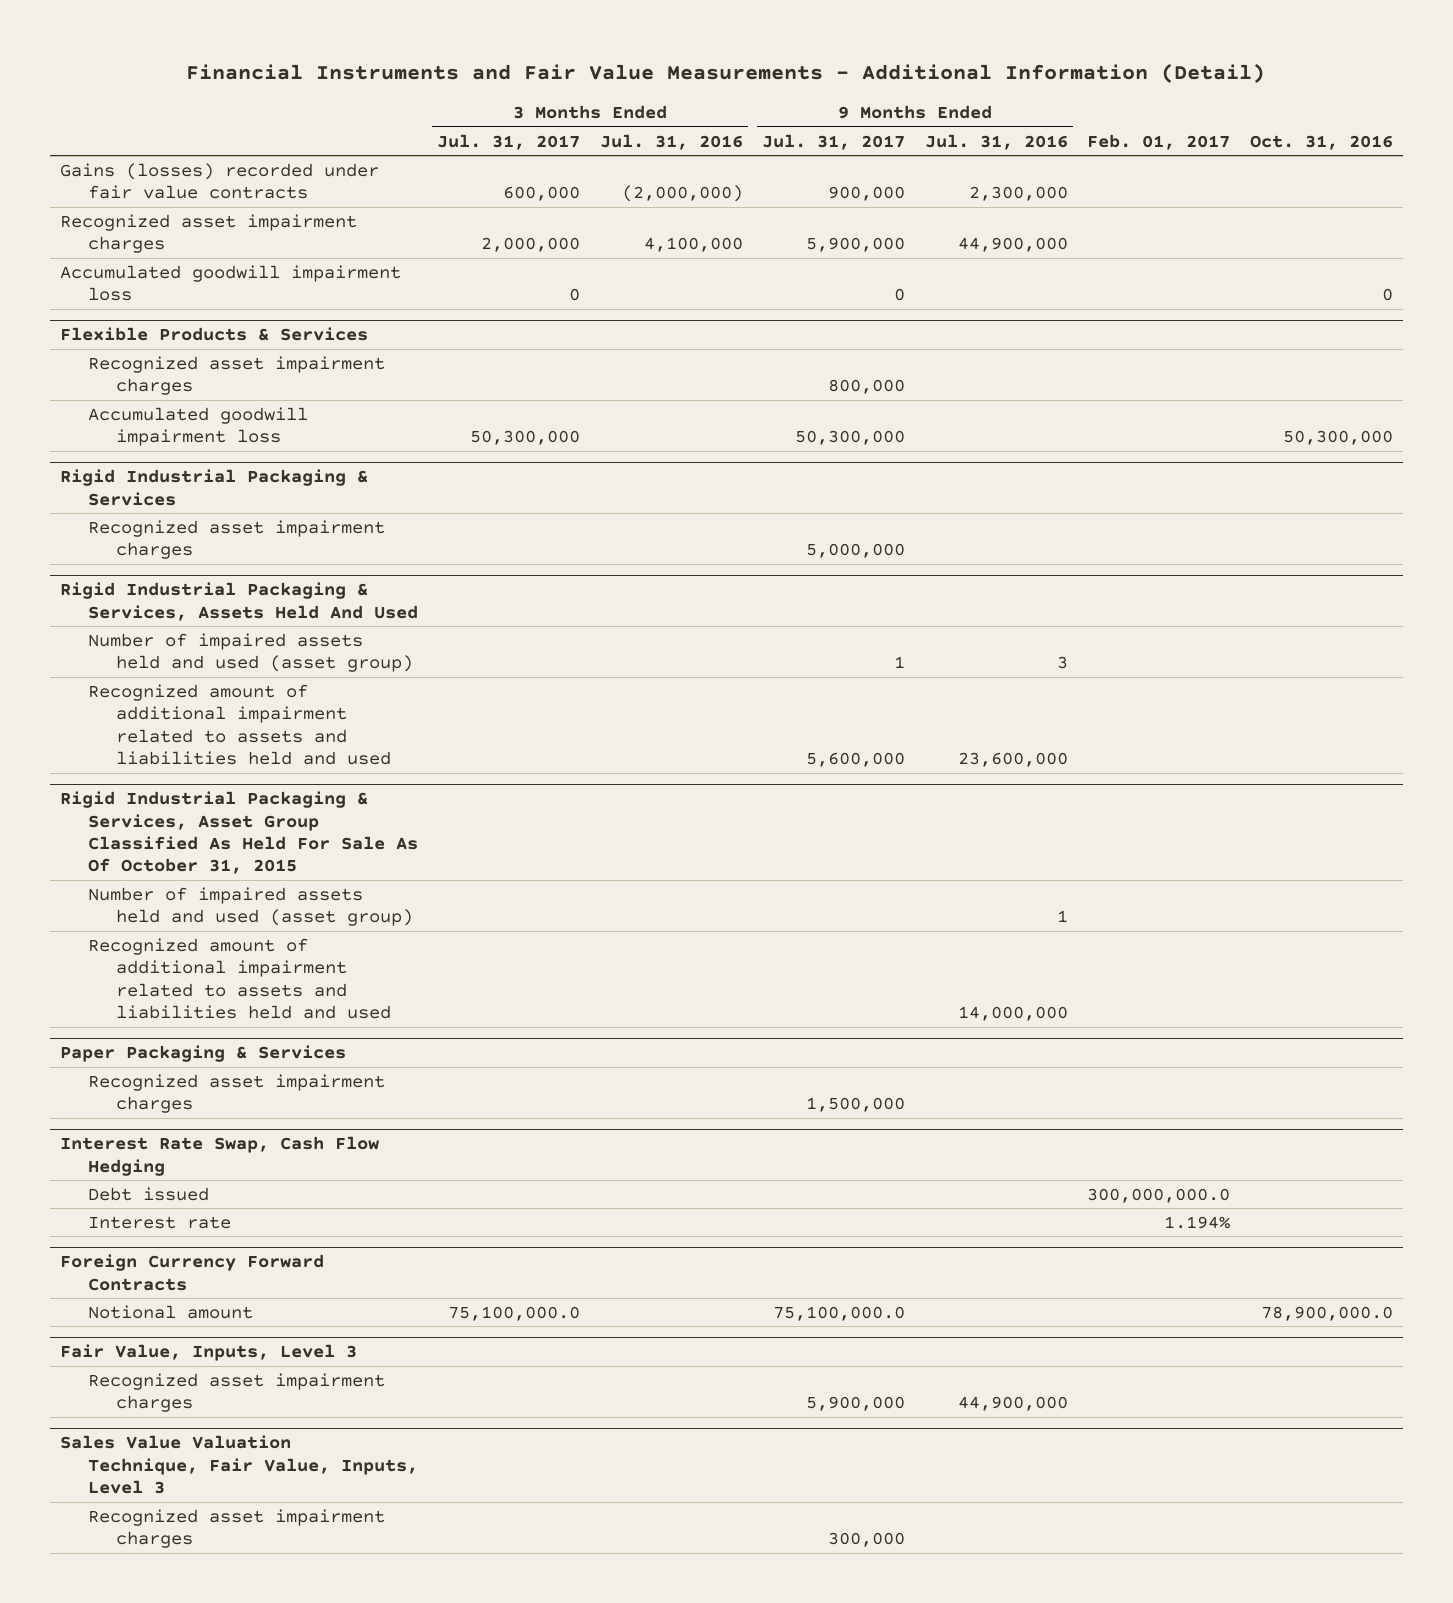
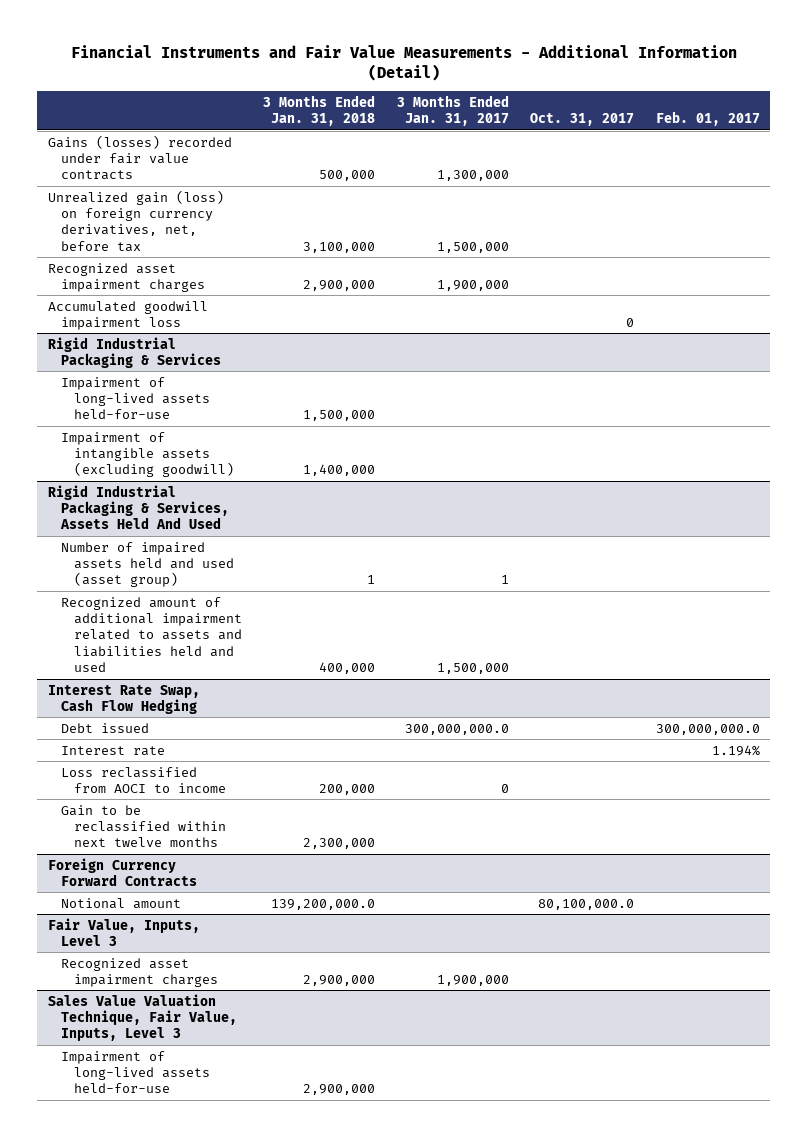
- | 3 Months Ended Jul. 31, 2017 | 3 Months Ended Jul. 31, 2016 | 9 Months Ended Jul. 31, 2017 | 9 Months Ended Jul. 31, 2016 | Feb. 01, 2017 | Oct. 31, 2016
+ | 3 Months Ended Jan. 31, 2018 | 3 Months Ended Jan. 31, 2017 | Oct. 31, 2017 | Feb. 01, 2017
+ Unrealized gain (loss) on foreign currency derivatives, net, before tax | 3,100,000 | 1,500,000 | |
- Flexible Products & Services
- Recognized asset impairment charges | | | 800,000 | | |
- Accumulated goodwill impairment loss | 50,300,000 | | 50,300,000 | | | 50,300,000
@ Rigid Industrial Packaging & Services
- Recognized asset impairment charges | | | 5,000,000 | | |
+ Impairment of long-lived assets held-for-use | 1,500,000 | | |
+ Impairment of intangible assets (excluding goodwill) | 1,400,000 | | |
- Rigid Industrial Packaging & Services, Asset Group Classified As Held For Sale As Of October 31, 2015
- Number of impaired assets held and used (asset group) | | | | 1 | |
- Recognized amount of additional impairment related to assets and liabilities held and used | | | | 14,000,000 | |
- Paper Packaging & Services
- Recognized asset impairment charges | | | 1,500,000 | | |
@ Interest Rate Swap, Cash Flow Hedging
+ Loss reclassified from AOCI to income | 200,000 | 0 | |
+ Gain to be reclassified within next twelve months | 2,300,000 | | |
@ Sales Value Valuation Technique, Fair Value, Inputs, Level 3
- Recognized asset impairment charges | | | 300,000 | | |
+ Impairment of long-lived assets held-for-use | 2,900,000 | | |

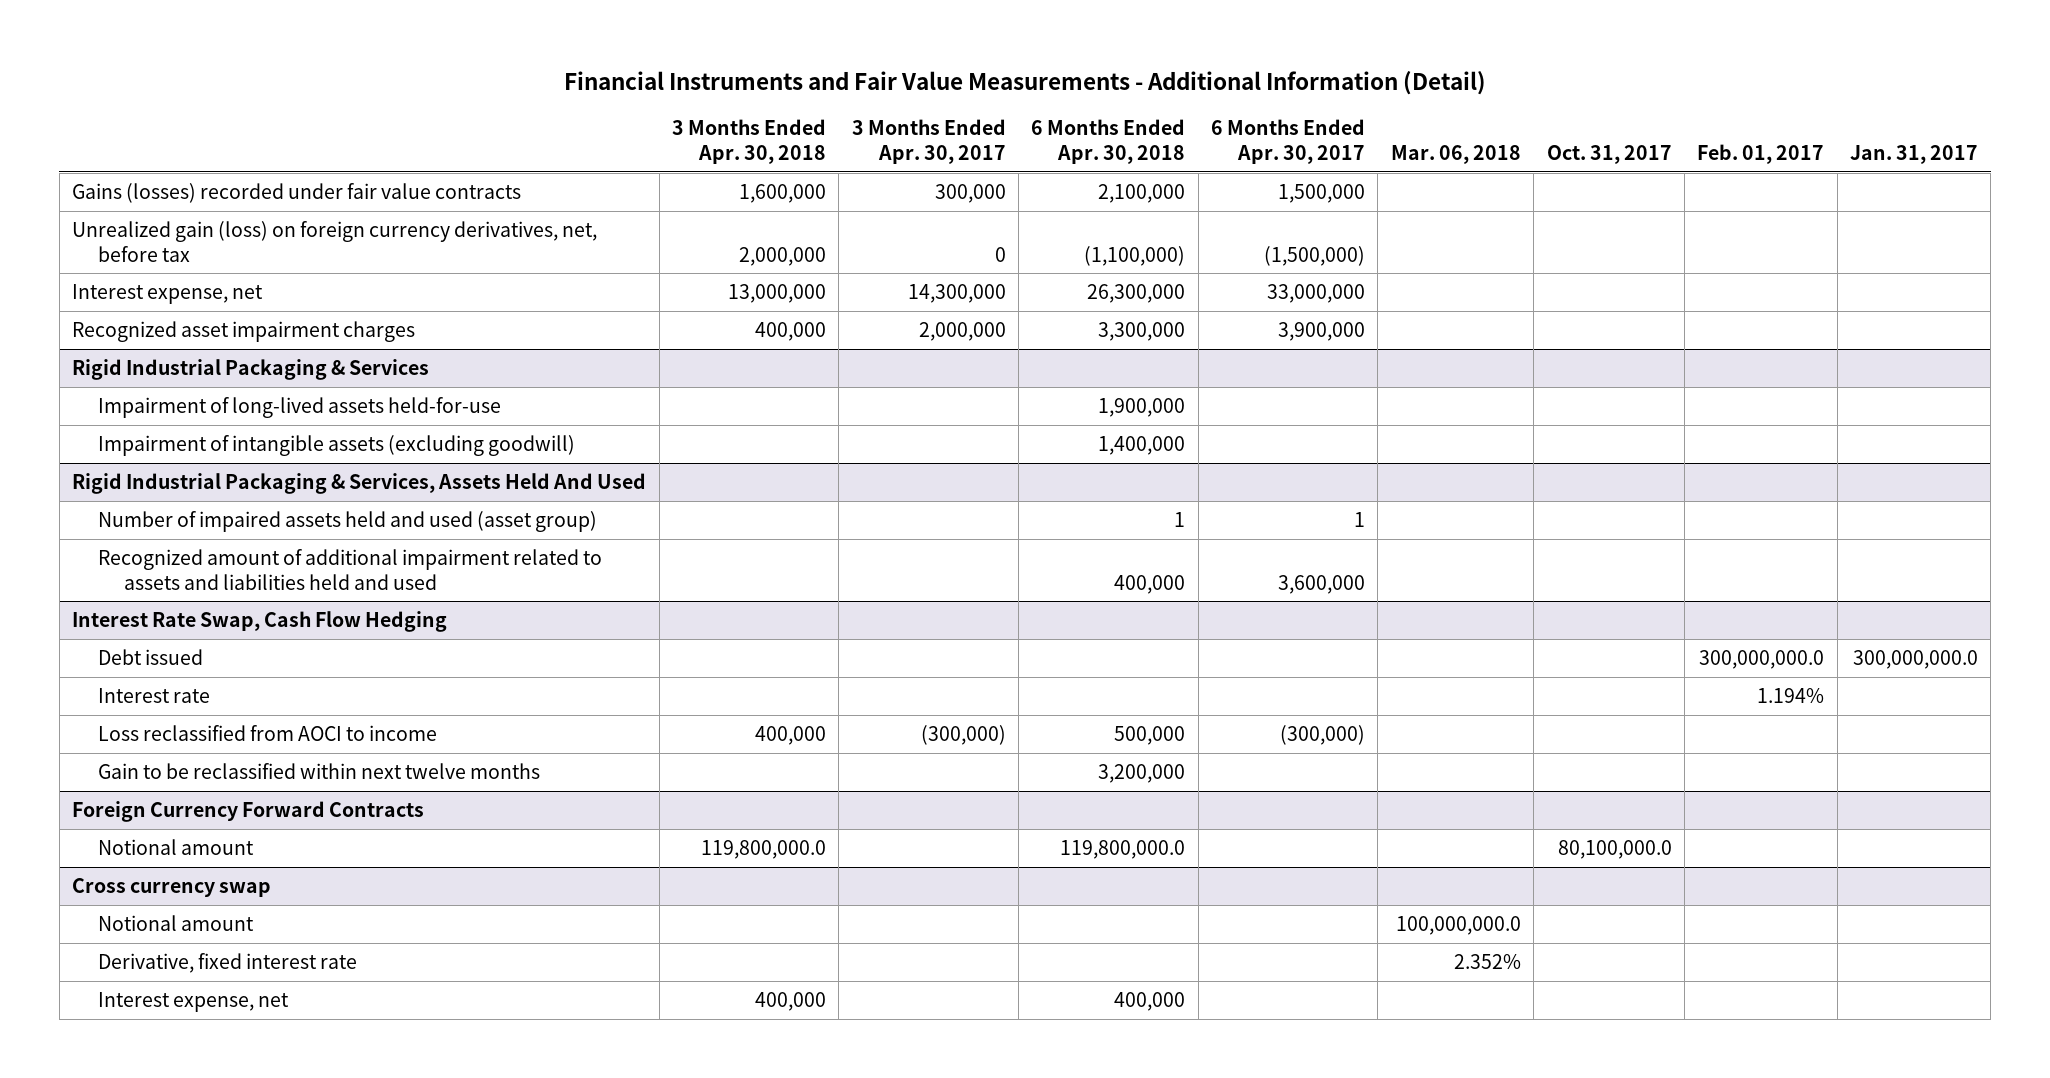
- | 3 Months Ended Jan. 31, 2018 | 3 Months Ended Jan. 31, 2017 | Oct. 31, 2017 | Feb. 01, 2017
+ | 3 Months Ended Apr. 30, 2018 | 3 Months Ended Apr. 30, 2017 | 6 Months Ended Apr. 30, 2018 | 6 Months Ended Apr. 30, 2017 | Mar. 06, 2018 | Oct. 31, 2017 | Feb. 01, 2017 | Jan. 31, 2017
+ Interest expense, net | 13,000,000 | 14,300,000 | 26,300,000 | 33,000,000 | | | |
- Accumulated goodwill impairment loss | | | 0 |
- Fair Value, Inputs, Level 3
- Recognized asset impairment charges | 2,900,000 | 1,900,000 | |
- Sales Value Valuation Technique, Fair Value, Inputs, Level 3
- Impairment of long-lived assets held-for-use | 2,900,000 | | |
+ Cross currency swap
+ Notional amount | | | | | 100,000,000.0 | | |
+ Derivative, fixed interest rate | | | | | 2.352% | | |
+ Interest expense, net | 400,000 | | 400,000 | | | | |

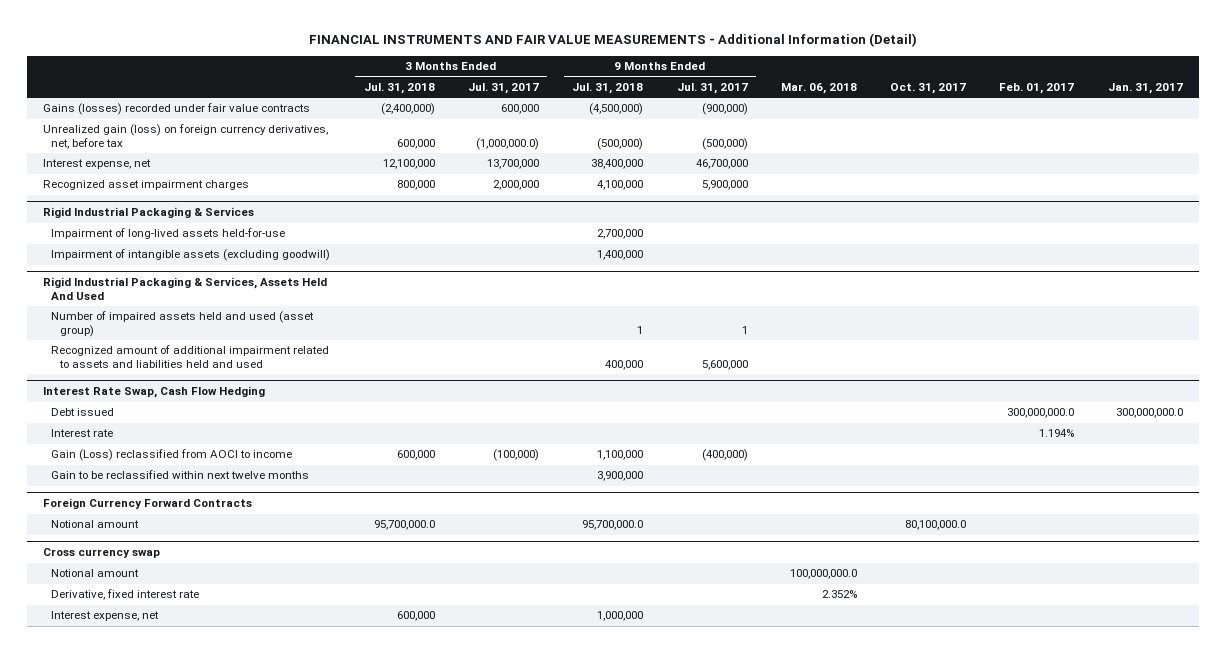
- Financial Instruments and Fair Value Measurements - Additional Information (Detail)
+ FINANCIAL INSTRUMENTS AND FAIR VALUE MEASUREMENTS - Additional Information (Detail)
- | 3 Months Ended Apr. 30, 2018 | 3 Months Ended Apr. 30, 2017 | 6 Months Ended Apr. 30, 2018 | 6 Months Ended Apr. 30, 2017 | Mar. 06, 2018 | Oct. 31, 2017 | Feb. 01, 2017 | Jan. 31, 2017
+ | 3 Months Ended Jul. 31, 2018 | 3 Months Ended Jul. 31, 2017 | 9 Months Ended Jul. 31, 2018 | 9 Months Ended Jul. 31, 2017 | Mar. 06, 2018 | Oct. 31, 2017 | Feb. 01, 2017 | Jan. 31, 2017
@ Interest Rate Swap, Cash Flow Hedging
- Loss reclassified from AOCI to income | 400,000 | (300,000) | 500,000 | (300,000) | | | |
+ Gain (Loss) reclassified from AOCI to income | 600,000 | (100,000) | 1,100,000 | (400,000) | | | |

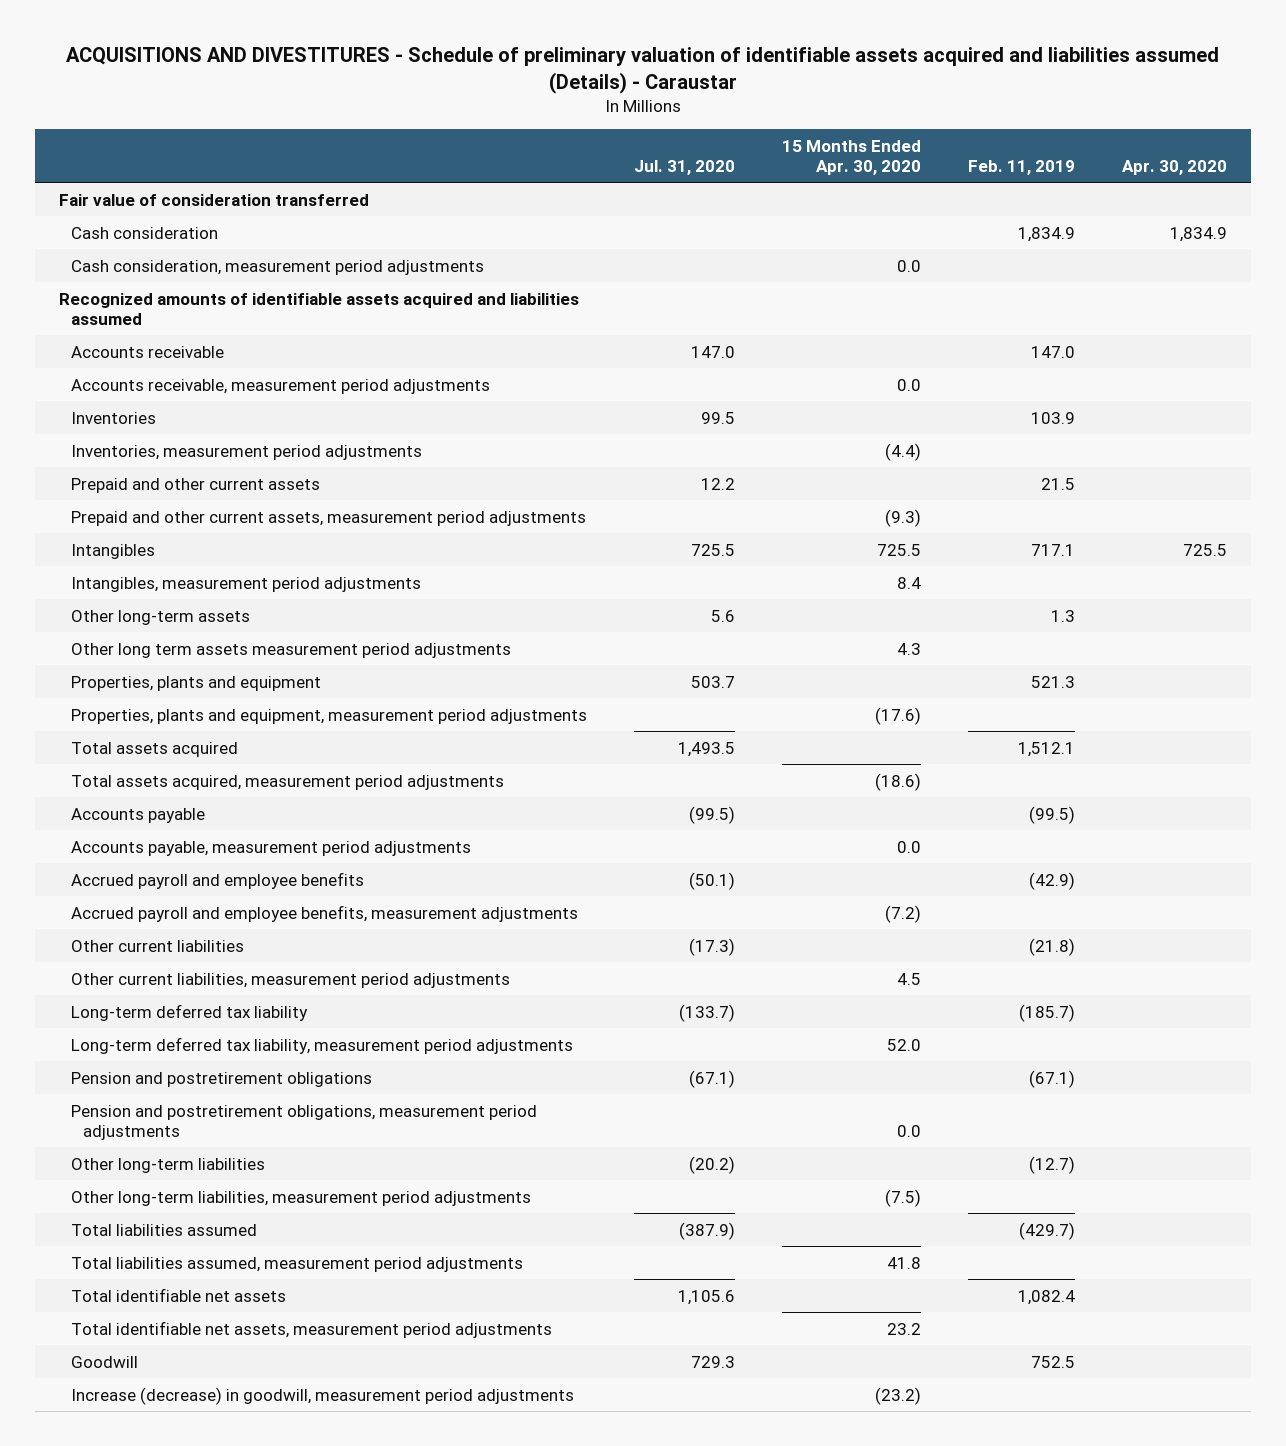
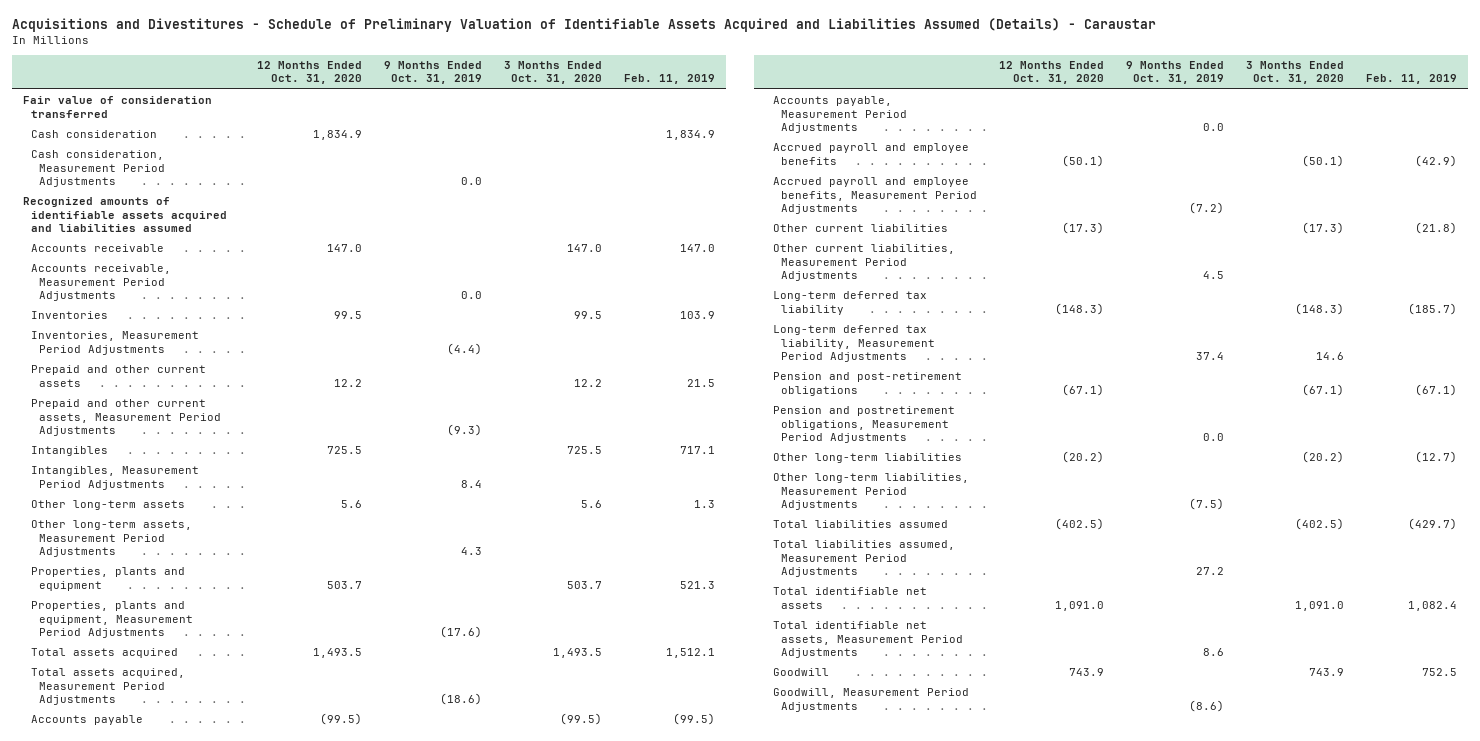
- ACQUISITIONS AND DIVESTITURES - Schedule of preliminary valuation of identifiable assets acquired and liabilities assumed (Details) - Caraustar
+ Acquisitions and Divestitures - Schedule of Preliminary Valuation of Identifiable Assets Acquired and Liabilities Assumed (Details) - Caraustar
- | Jul. 31, 2020 | 15 Months Ended Apr. 30, 2020 | Feb. 11, 2019 | Apr. 30, 2020
+ | 12 Months Ended Oct. 31, 2020 | 9 Months Ended Oct. 31, 2019 | 3 Months Ended Oct. 31, 2020 | Feb. 11, 2019
- Cash consideration, measurement period adjustments | | 0.0 | |
+ Cash consideration, Measurement Period Adjustments | | 0.0 | |
- Accounts receivable, measurement period adjustments | | 0.0 | |
+ Accounts receivable, Measurement Period Adjustments | | 0.0 | |
- Inventories, measurement period adjustments | | (4.4) | |
+ Inventories, Measurement Period Adjustments | | (4.4) | |
- Prepaid and other current assets, measurement period adjustments | | (9.3) | |
+ Prepaid and other current assets, Measurement Period Adjustments | | (9.3) | |
- Intangibles, measurement period adjustments | | 8.4 | |
+ Intangibles, Measurement Period Adjustments | | 8.4 | |
- Other long term assets measurement period adjustments | | 4.3 | |
+ Other long-term assets, Measurement Period Adjustments | | 4.3 | |
- Properties, plants and equipment, measurement period adjustments | | (17.6) | |
+ Properties, plants and equipment, Measurement Period Adjustments | | (17.6) | |
- Total assets acquired, measurement period adjustments | | (18.6) | |
+ Total assets acquired, Measurement Period Adjustments | | (18.6) | |
- Accounts payable, measurement period adjustments | | 0.0 | |
+ Accounts payable, Measurement Period Adjustments | | 0.0 | |
- Accrued payroll and employee benefits, measurement adjustments | | (7.2) | |
+ Accrued payroll and employee benefits, Measurement Period Adjustments | | (7.2) | |
- Other current liabilities, measurement period adjustments | | 4.5 | |
+ Other current liabilities, Measurement Period Adjustments | | 4.5 | |
- Long-term deferred tax liability, measurement period adjustments | | 52.0 | |
- Pension and postretirement obligations | (67.1) | | (67.1) |
- Pension and postretirement obligations, measurement period adjustments | | 0.0 | |
+ Long-term deferred tax liability, Measurement Period Adjustments | | 37.4 | 14.6 |
+ Pension and post-retirement obligations | (67.1) | | (67.1) | (67.1)
+ Pension and postretirement obligations, Measurement Period Adjustments | | 0.0 | |
- Other long-term liabilities, measurement period adjustments | | (7.5) | |
+ Other long-term liabilities, Measurement Period Adjustments | | (7.5) | |
- Total liabilities assumed, measurement period adjustments | | 41.8 | |
+ Total liabilities assumed, Measurement Period Adjustments | | 27.2 | |
- Total identifiable net assets, measurement period adjustments | | 23.2 | |
+ Total identifiable net assets, Measurement Period Adjustments | | 8.6 | |
- Increase (decrease) in goodwill, measurement period adjustments | | (23.2) | |
+ Goodwill, Measurement Period Adjustments | | (8.6) | |

